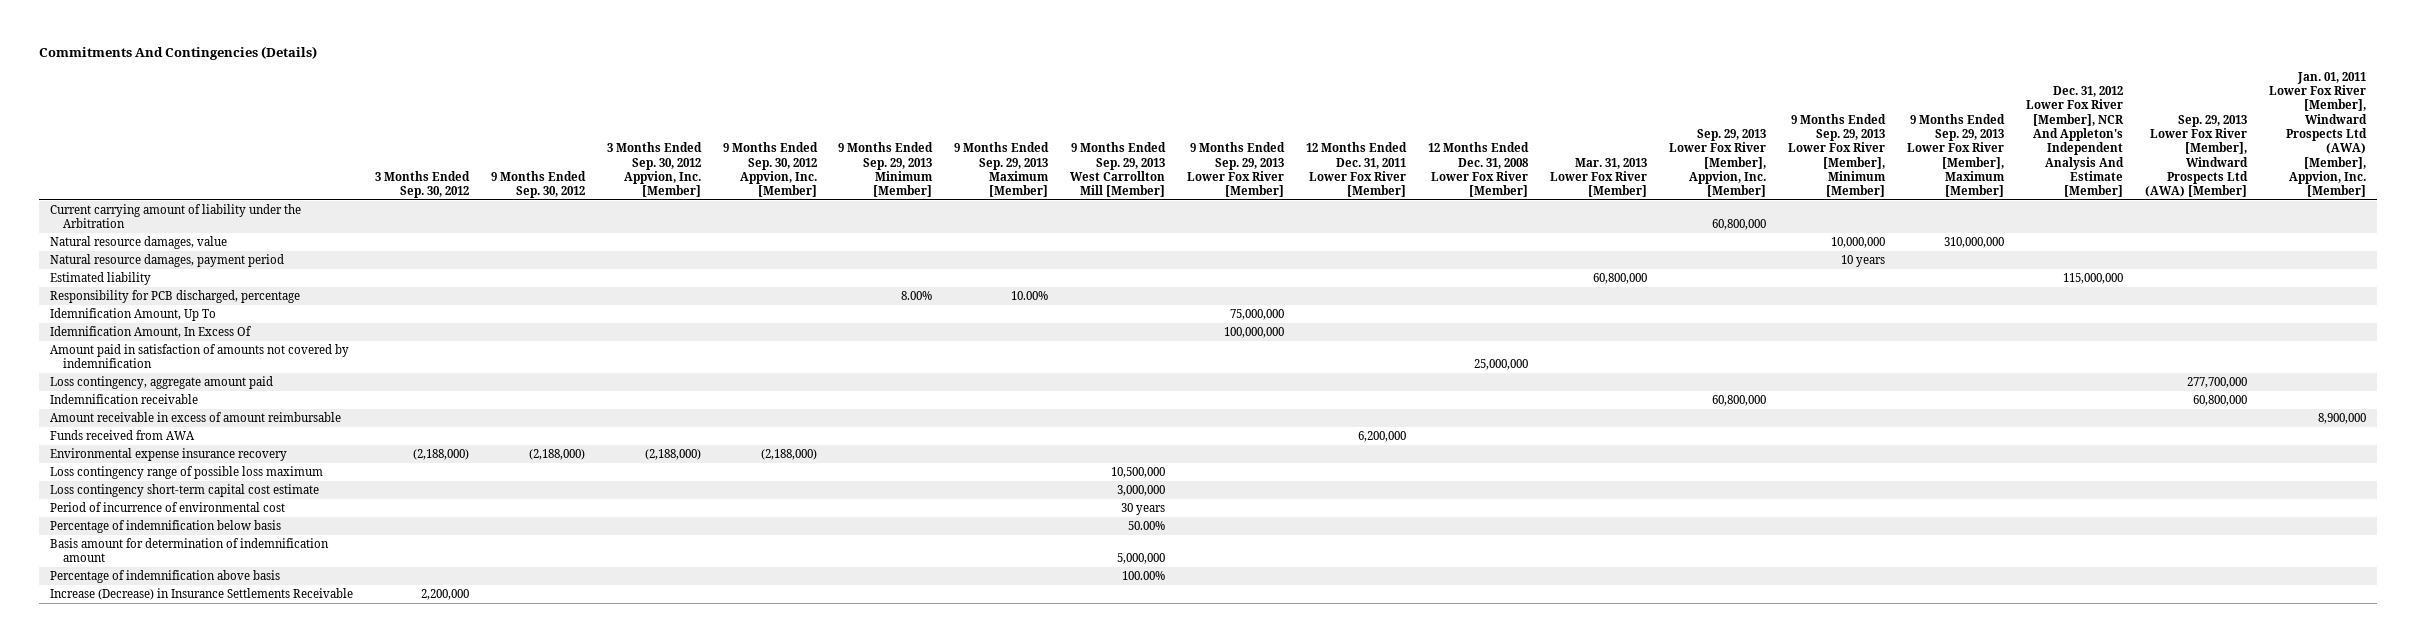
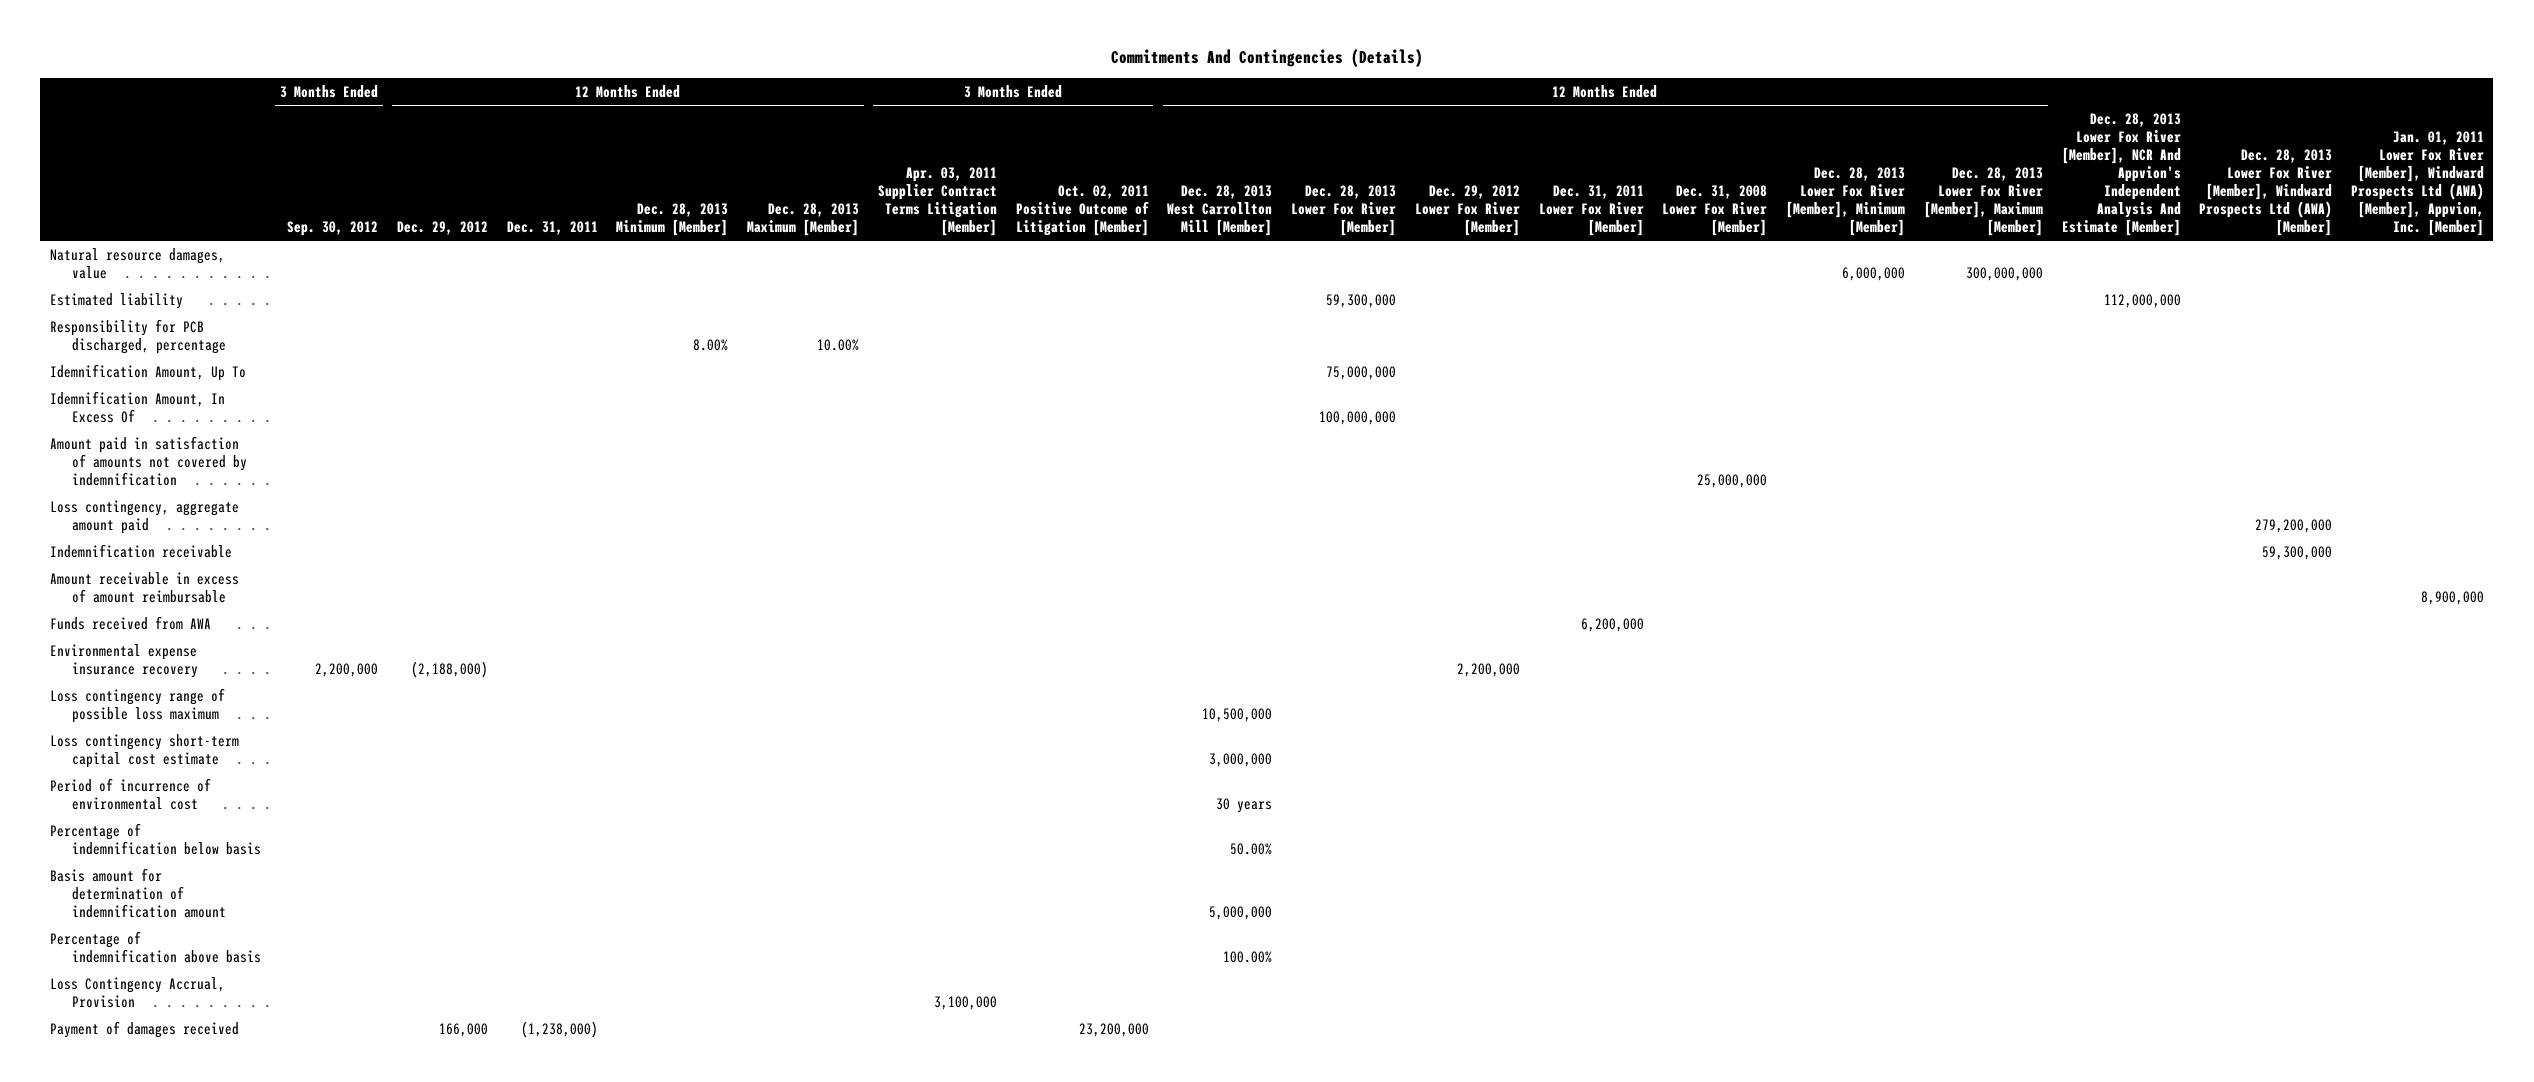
- | 3 Months Ended Sep. 30, 2012 | 9 Months Ended Sep. 30, 2012 | 3 Months Ended Sep. 30, 2012 Appvion, Inc. [Member] | 9 Months Ended Sep. 30, 2012 Appvion, Inc. [Member] | 9 Months Ended Sep. 29, 2013 Minimum [Member] | 9 Months Ended Sep. 29, 2013 Maximum [Member] | 9 Months Ended Sep. 29, 2013 West Carrollton Mill [Member] | 9 Months Ended Sep. 29, 2013 Lower Fox River [Member] | 12 Months Ended Dec. 31, 2011 Lower Fox River [Member] | 12 Months Ended Dec. 31, 2008 Lower Fox River [Member] | Mar. 31, 2013 Lower Fox River [Member] | Sep. 29, 2013 Lower Fox River [Member], Appvion, Inc. [Member] | 9 Months Ended Sep. 29, 2013 Lower Fox River [Member], Minimum [Member] | 9 Months Ended Sep. 29, 2013 Lower Fox River [Member], Maximum [Member] | Dec. 31, 2012 Lower Fox River [Member], NCR And Appleton's Independent Analysis And Estimate [Member] | Sep. 29, 2013 Lower Fox River [Member], Windward Prospects Ltd (AWA) [Member] | Jan. 01, 2011 Lower Fox River [Member], Windward Prospects Ltd (AWA) [Member], Appvion, Inc. [Member]
+ | 3 Months Ended Sep. 30, 2012 | 12 Months Ended Dec. 29, 2012 | 12 Months Ended Dec. 31, 2011 | 12 Months Ended Dec. 28, 2013 Minimum [Member] | 12 Months Ended Dec. 28, 2013 Maximum [Member] | 3 Months Ended Apr. 03, 2011 Supplier Contract Terms Litigation [Member] | 3 Months Ended Oct. 02, 2011 Positive Outcome of Litigation [Member] | 12 Months Ended Dec. 28, 2013 West Carrollton Mill [Member] | 12 Months Ended Dec. 28, 2013 Lower Fox River [Member] | 12 Months Ended Dec. 29, 2012 Lower Fox River [Member] | 12 Months Ended Dec. 31, 2011 Lower Fox River [Member] | 12 Months Ended Dec. 31, 2008 Lower Fox River [Member] | 12 Months Ended Dec. 28, 2013 Lower Fox River [Member], Minimum [Member] | 12 Months Ended Dec. 28, 2013 Lower Fox River [Member], Maximum [Member] | Dec. 28, 2013 Lower Fox River [Member], NCR And Appvion's Independent Analysis And Estimate [Member] | Dec. 28, 2013 Lower Fox River [Member], Windward Prospects Ltd (AWA) [Member] | Jan. 01, 2011 Lower Fox River [Member], Windward Prospects Ltd (AWA) [Member], Appvion, Inc. [Member]
- Current carrying amount of liability under the Arbitration | | | | | | | | | | | | 60,800,000 | | | | |
- Natural resource damages, payment period | | | | | | | | | | | | | 10 years | | | |
- Environmental expense insurance recovery | (2,188,000) | (2,188,000) | (2,188,000) | (2,188,000) | | | | | | | | | | | | |
+ Environmental expense insurance recovery | 2,200,000 | (2,188,000) | | | | | | | | 2,200,000 | | | | | | |
- Increase (Decrease) in Insurance Settlements Receivable | 2,200,000 | | | | | | | | | | | | | | | |
+ Loss Contingency Accrual, Provision | | | | | | 3,100,000 | | | | | | | | | | |
+ Payment of damages received | | 166,000 | (1,238,000) | | | | 23,200,000 | | | | | | | | | |

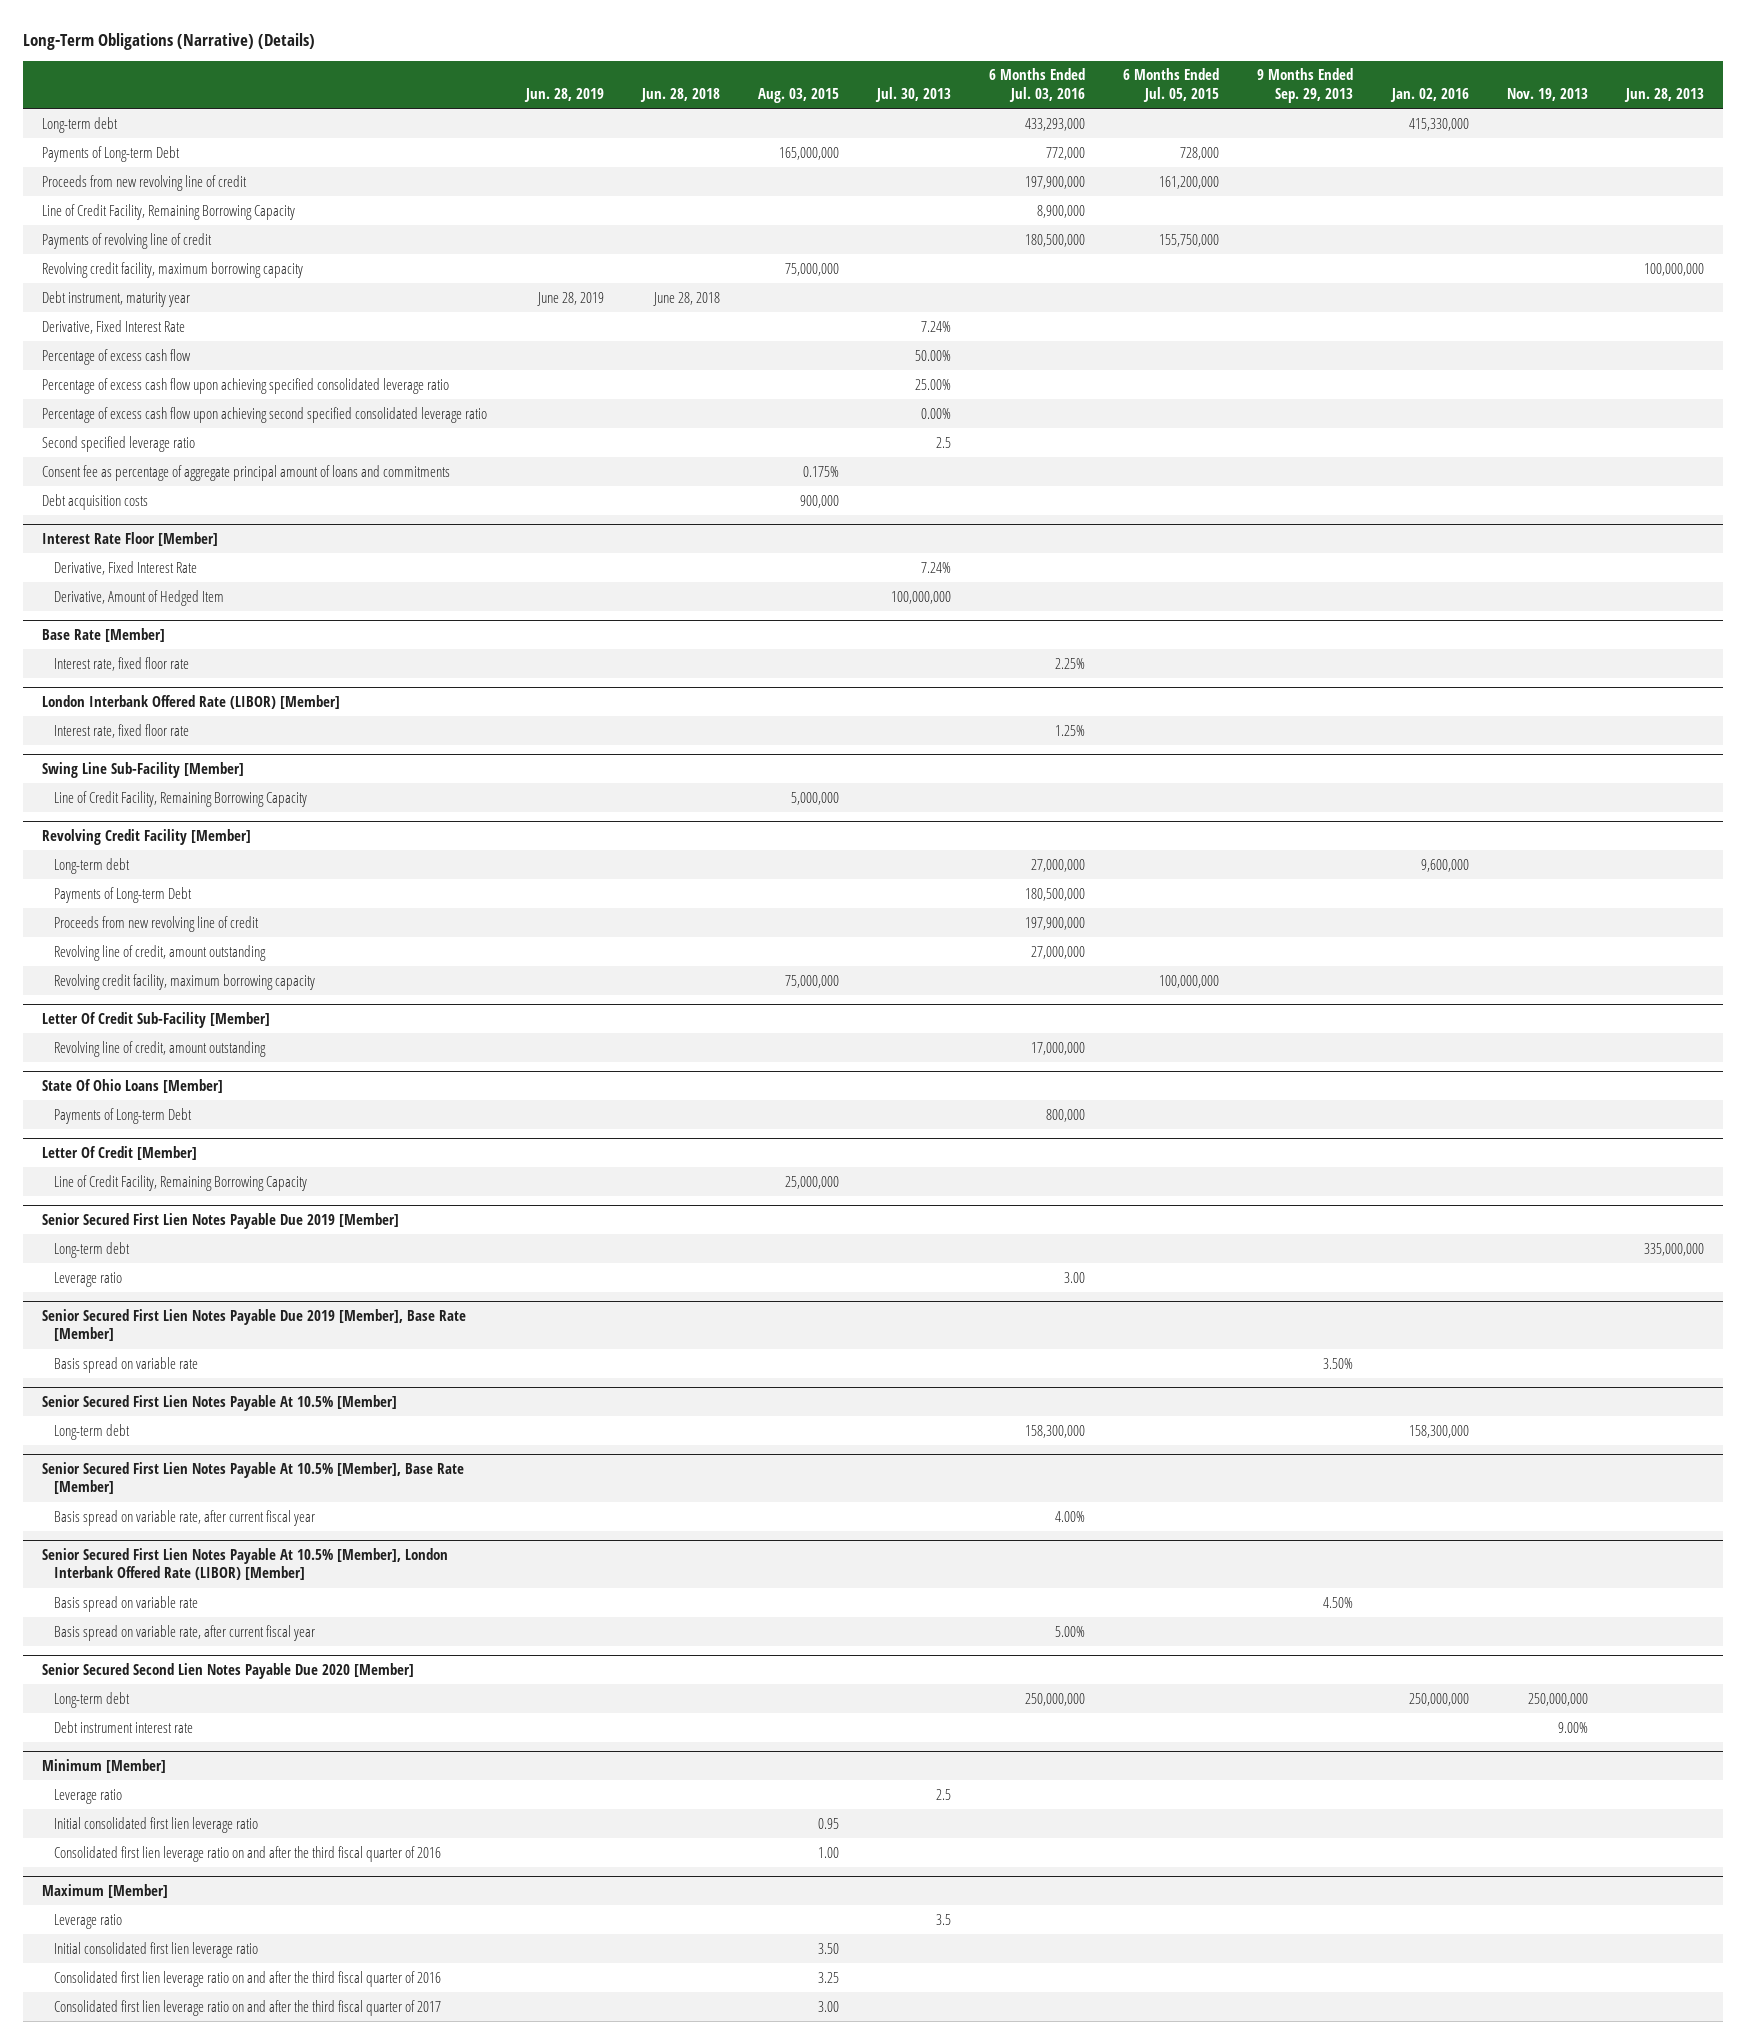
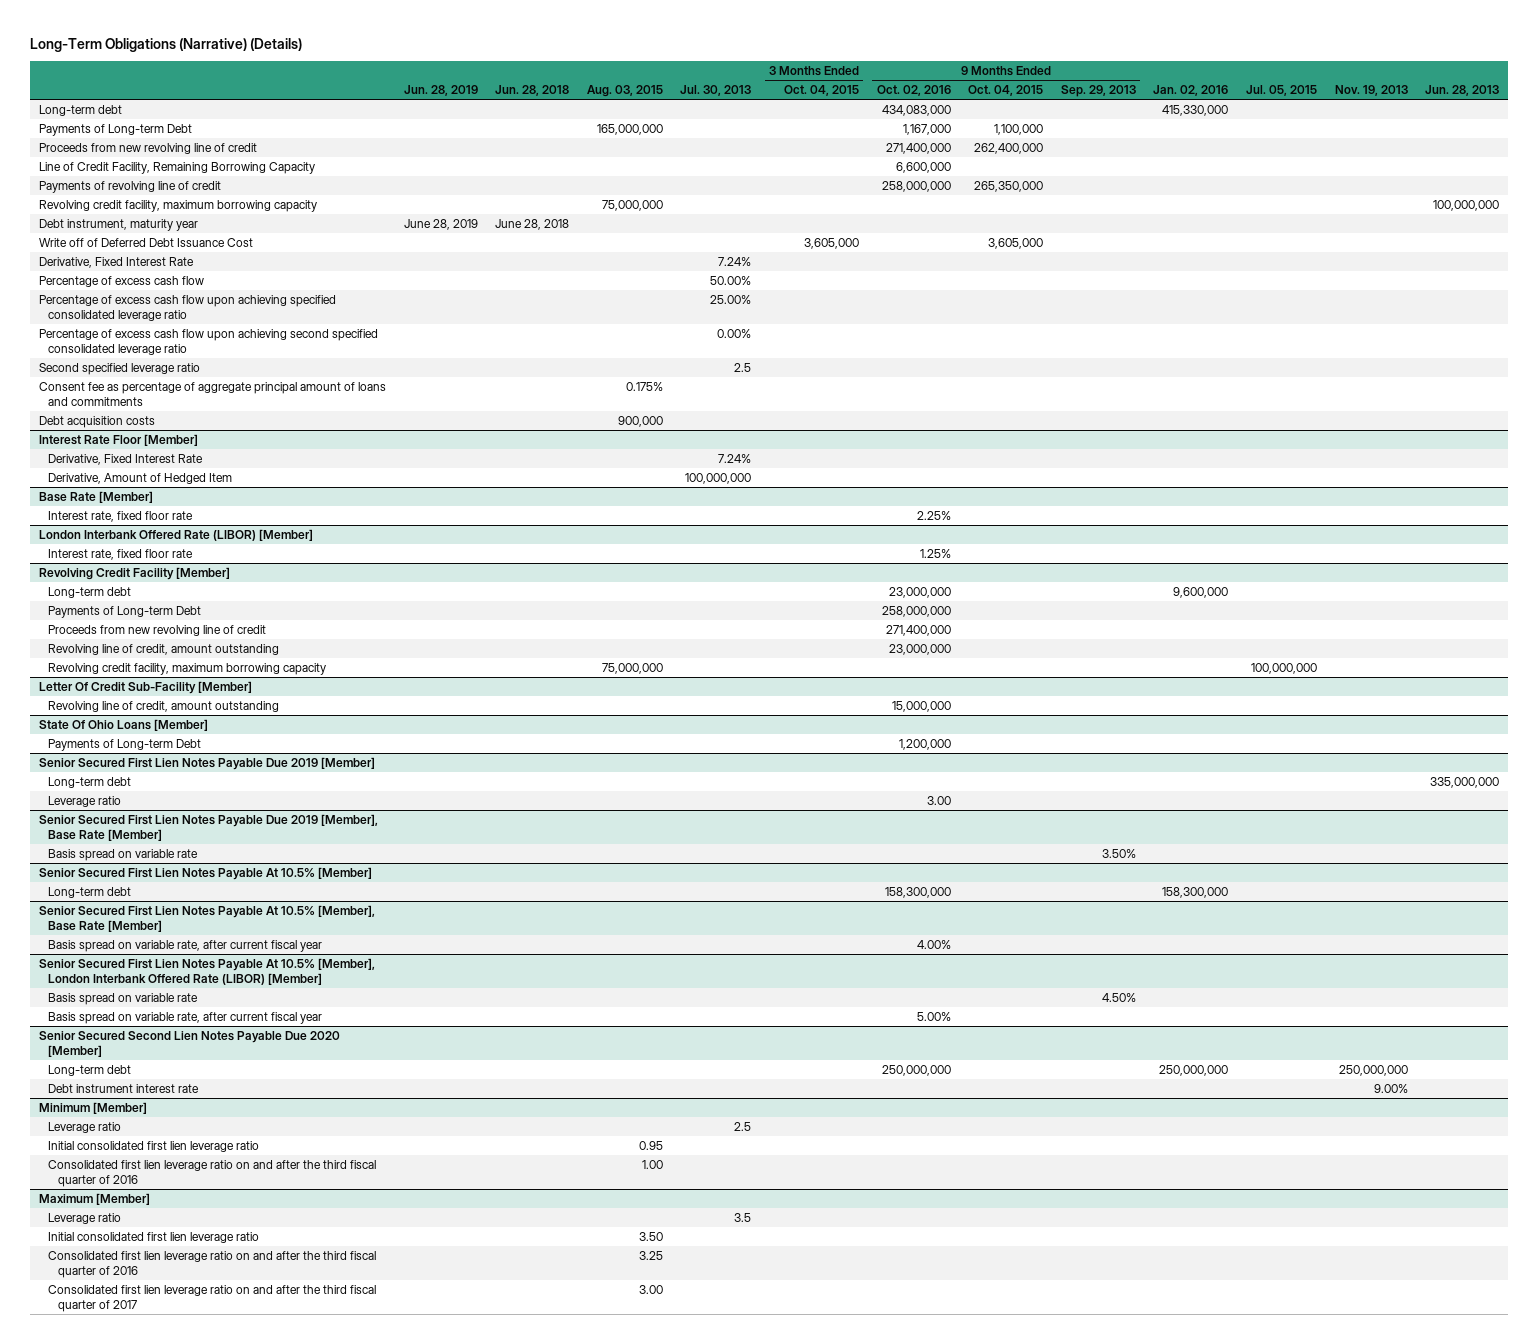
- | Jun. 28, 2019 | Jun. 28, 2018 | Aug. 03, 2015 | Jul. 30, 2013 | 6 Months Ended Jul. 03, 2016 | 6 Months Ended Jul. 05, 2015 | 9 Months Ended Sep. 29, 2013 | Jan. 02, 2016 | Nov. 19, 2013 | Jun. 28, 2013
+ | Jun. 28, 2019 | Jun. 28, 2018 | Aug. 03, 2015 | Jul. 30, 2013 | 3 Months Ended Oct. 04, 2015 | 9 Months Ended Oct. 02, 2016 | 9 Months Ended Oct. 04, 2015 | 9 Months Ended Sep. 29, 2013 | Jan. 02, 2016 | Jul. 05, 2015 | Nov. 19, 2013 | Jun. 28, 2013
+ Write off of Deferred Debt Issuance Cost | | | | | 3,605,000 | | 3,605,000 | | | | |
- Swing Line Sub-Facility [Member]
- Line of Credit Facility, Remaining Borrowing Capacity | | | 5,000,000 | | | | | | |
- Letter Of Credit [Member]
- Line of Credit Facility, Remaining Borrowing Capacity | | | 25,000,000 | | | | | | |

